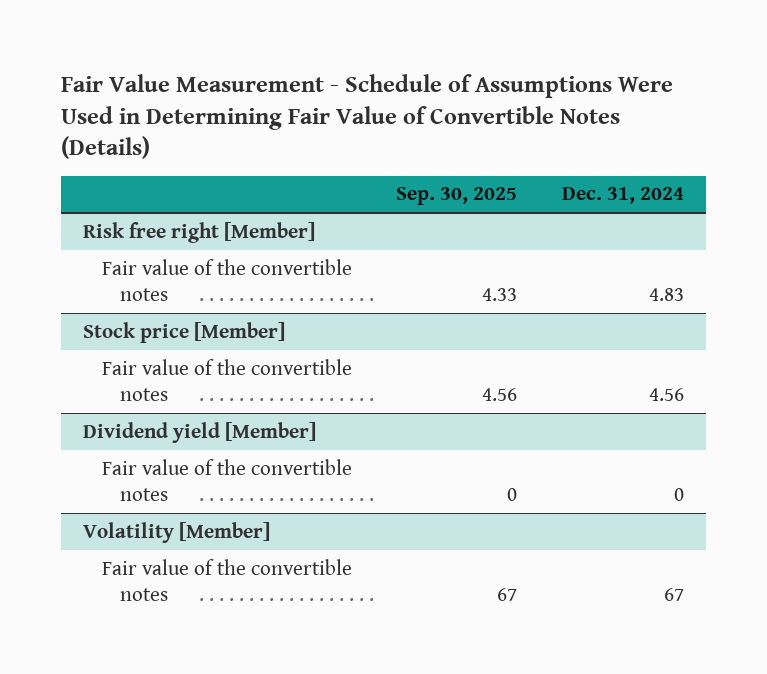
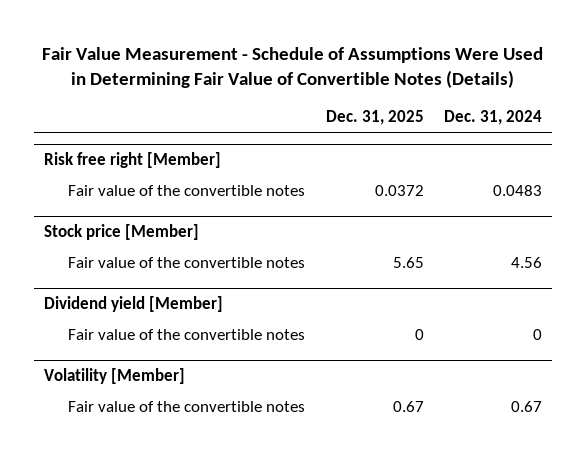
- | Sep. 30, 2025 | Dec. 31, 2024
+ | Dec. 31, 2025 | Dec. 31, 2024
@ Risk free right [Member]
- Fair value of the convertible notes | 4.33 | 4.83
+ Fair value of the convertible notes | 0.0372 | 0.0483
@ Volatility [Member]
- Fair value of the convertible notes | 67 | 67
+ Fair value of the convertible notes | 0.67 | 0.67

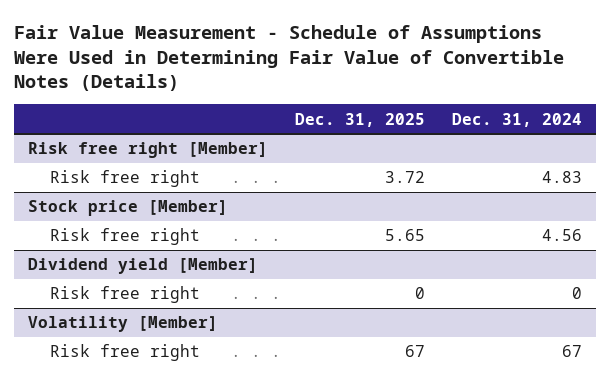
@ Risk free right [Member]
- Fair value of the convertible notes | 0.0372 | 0.0483
+ Risk free right | 3.72 | 4.83
@ Stock price [Member]
- Fair value of the convertible notes | 5.65 | 4.56
+ Risk free right | 5.65 | 4.56
@ Dividend yield [Member]
- Fair value of the convertible notes | 0 | 0
+ Risk free right | 0 | 0
@ Volatility [Member]
- Fair value of the convertible notes | 0.67 | 0.67
+ Risk free right | 67 | 67

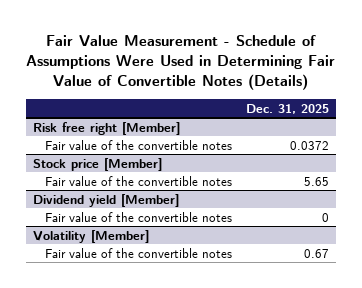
- | Dec. 31, 2025 | Dec. 31, 2024
+ | Dec. 31, 2025
@ Risk free right [Member]
- Risk free right | 3.72 | 4.83
+ Fair value of the convertible notes | 0.0372
@ Stock price [Member]
- Risk free right | 5.65 | 4.56
+ Fair value of the convertible notes | 5.65
@ Dividend yield [Member]
- Risk free right | 0 | 0
+ Fair value of the convertible notes | 0
@ Volatility [Member]
- Risk free right | 67 | 67
+ Fair value of the convertible notes | 0.67

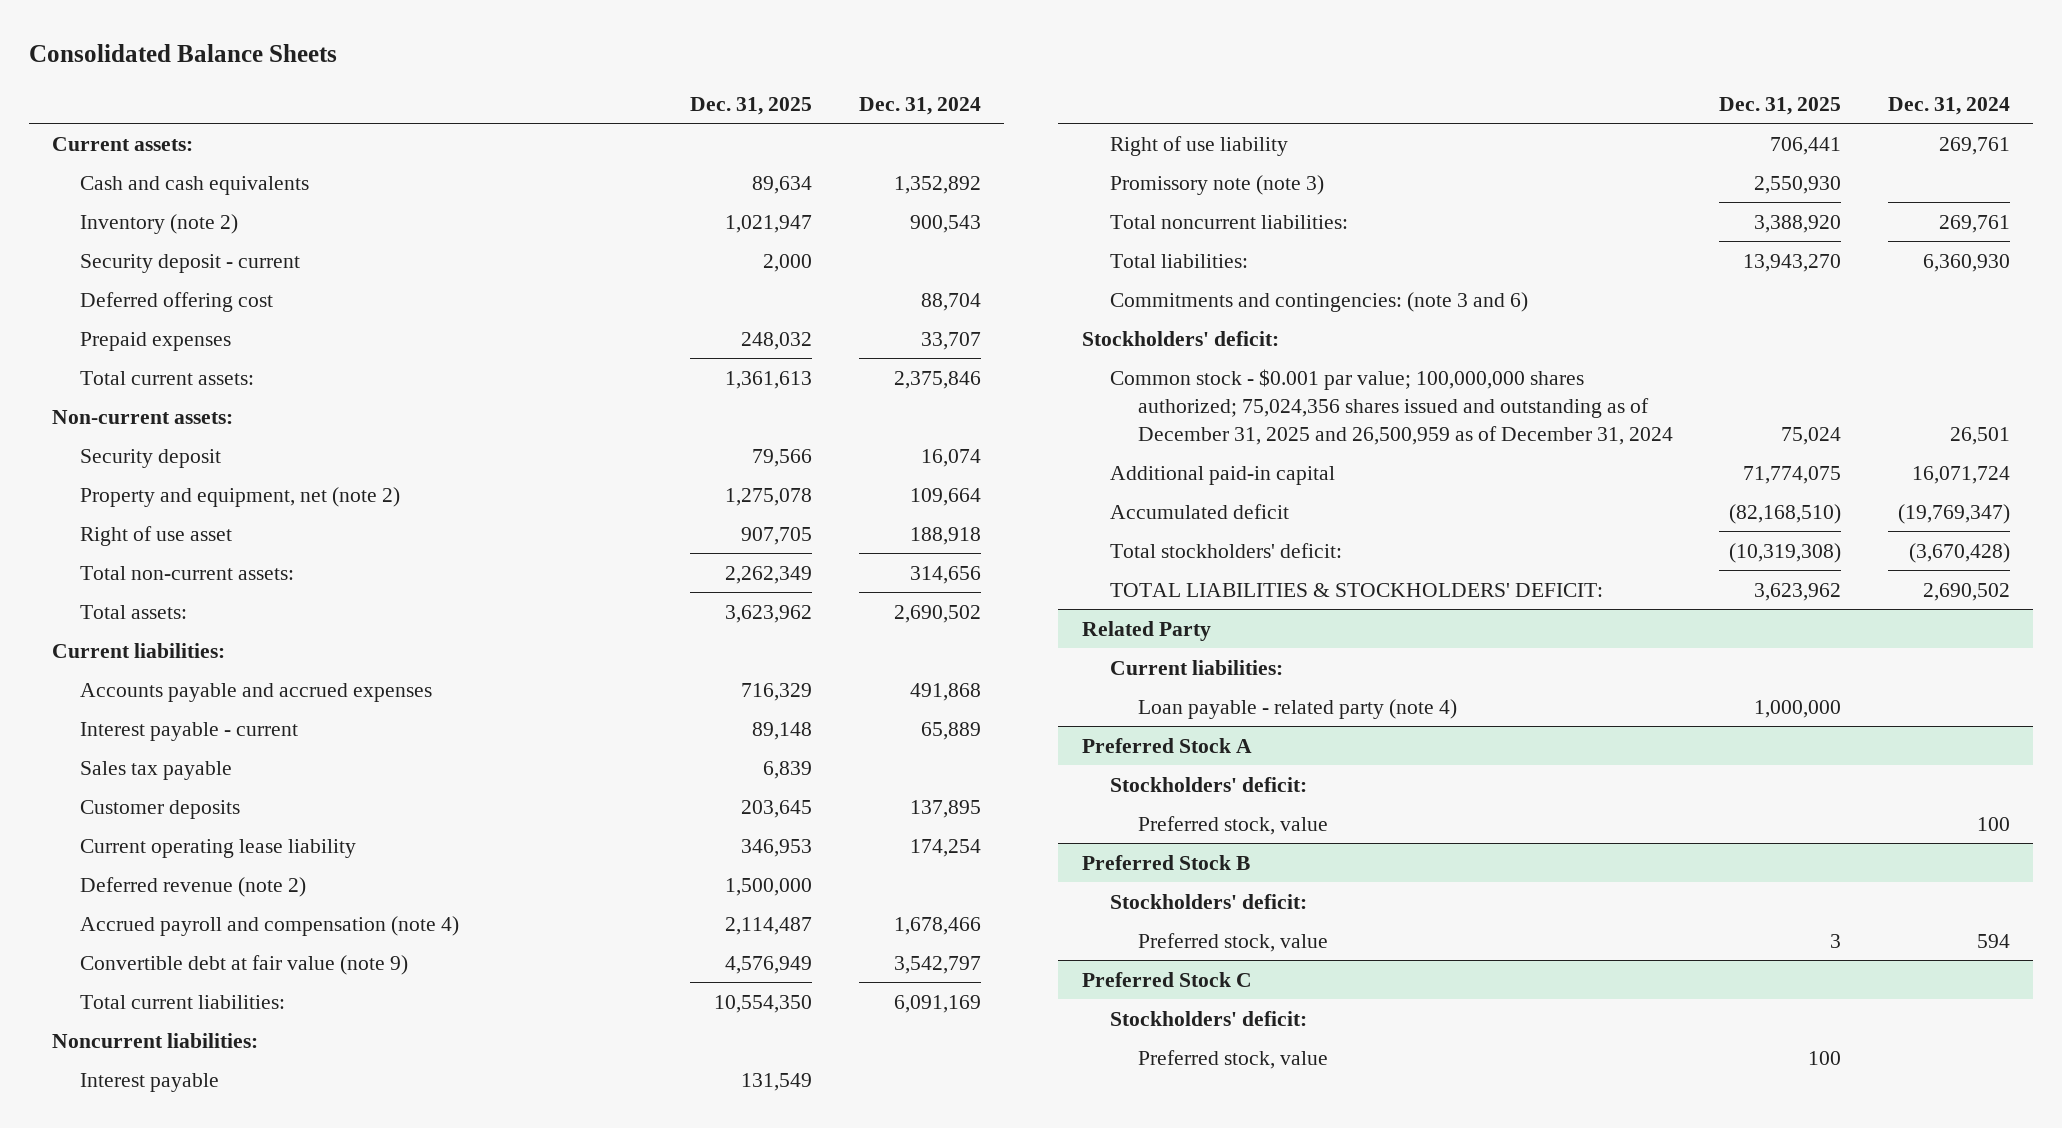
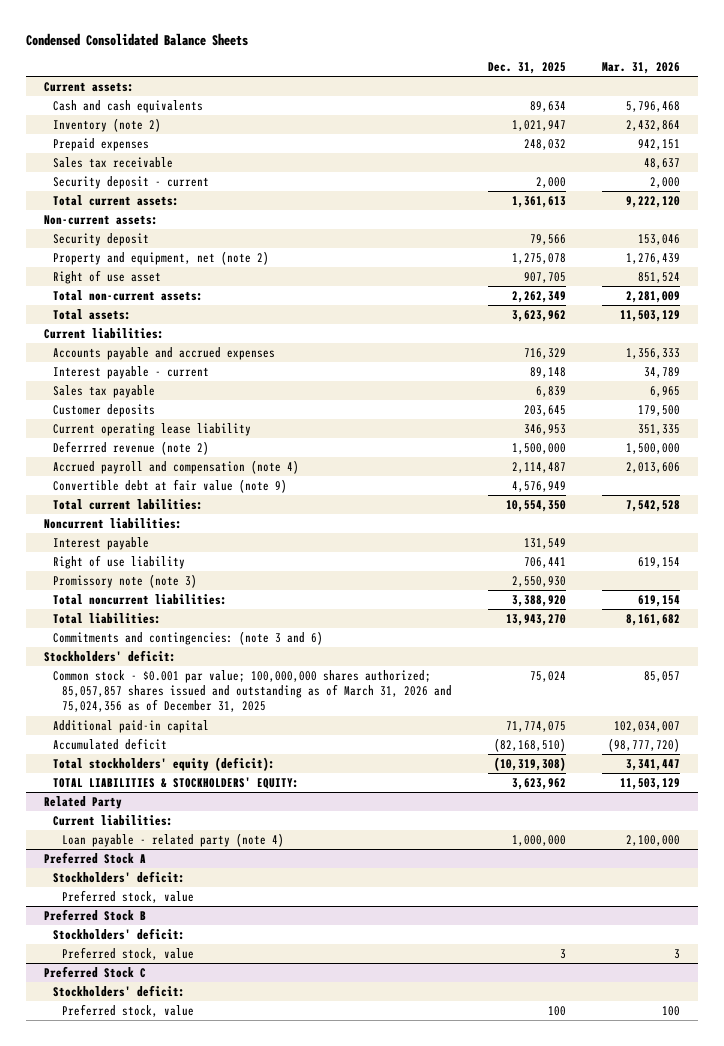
- Consolidated Balance Sheets
+ Condensed Consolidated Balance Sheets
- | Dec. 31, 2025 | Dec. 31, 2024
+ | Dec. 31, 2025 | Mar. 31, 2026
- Deferred offering cost | | 88,704
+ Sales tax receivable | | 48,637
moved down: Security deposit - current | 2,000 | 2,000
- Deferred revenue (note 2) | 1,500,000 |
+ Deferrred revenue (note 2) | 1,500,000 | 1,500,000
- Total current liabilities: | 10,554,350 | 6,091,169
+ Total current labilities: | 10,554,350 | 7,542,528
- Common stock - $0.001 par value; 100,000,000 shares authorized; 75,024,356 shares issued and outstanding as of December 31, 2025 and 26,500,959 as of December 31, 2024 | 75,024 | 26,501
+ Common stock - $0.001 par value; 100,000,000 shares authorized; 85,057,857 shares issued and outstanding as of March 31, 2026 and 75,024,356 as of December 31, 2025 | 75,024 | 85,057
- Total stockholders' deficit: | (10,319,308) | (3,670,428)
- TOTAL LIABILITIES & STOCKHOLDERS' DEFICIT: | 3,623,962 | 2,690,502
+ Total stockholders' equity (deficit): | (10,319,308) | 3,341,447
+ TOTAL LIABILITIES & STOCKHOLDERS' EQUITY: | 3,623,962 | 11,503,129

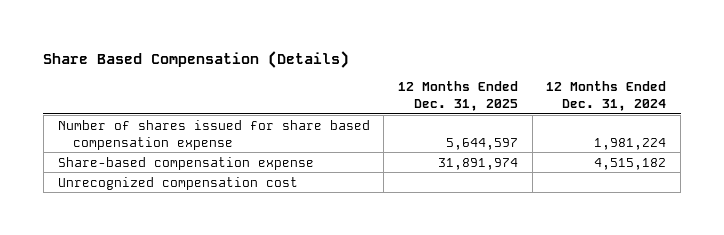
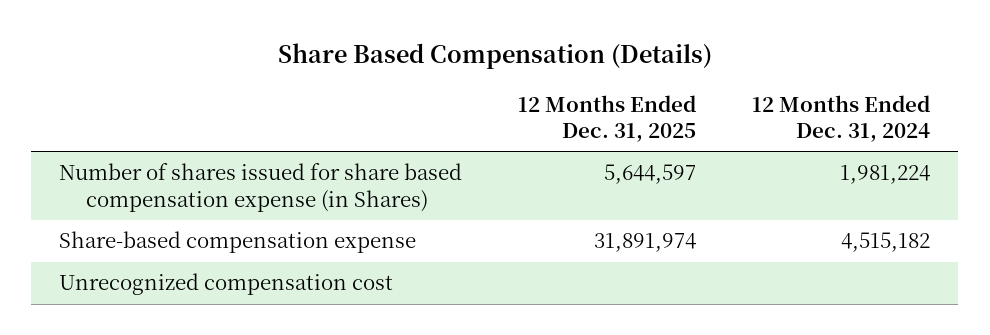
- Number of shares issued for share based compensation expense | 5,644,597 | 1,981,224
+ Number of shares issued for share based compensation expense (in Shares) | 5,644,597 | 1,981,224

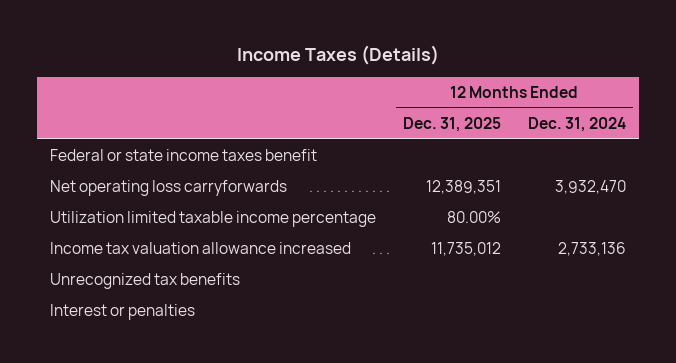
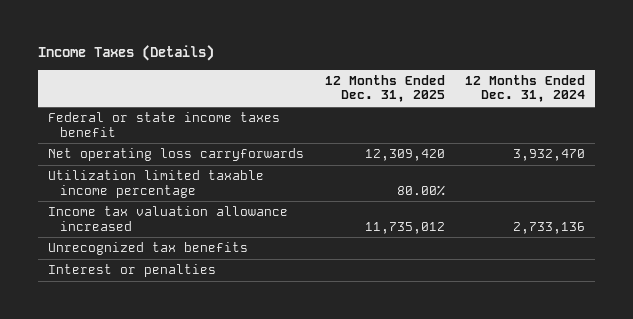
- Net operating loss carryforwards | 12,389,351 | 3,932,470
+ Net operating loss carryforwards | 12,309,420 | 3,932,470

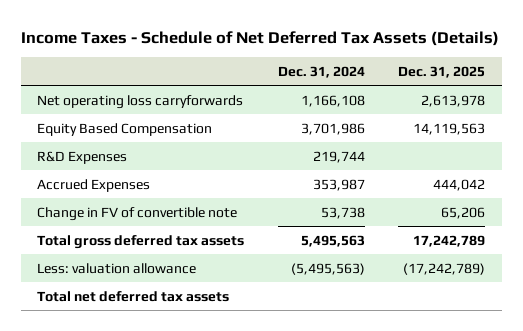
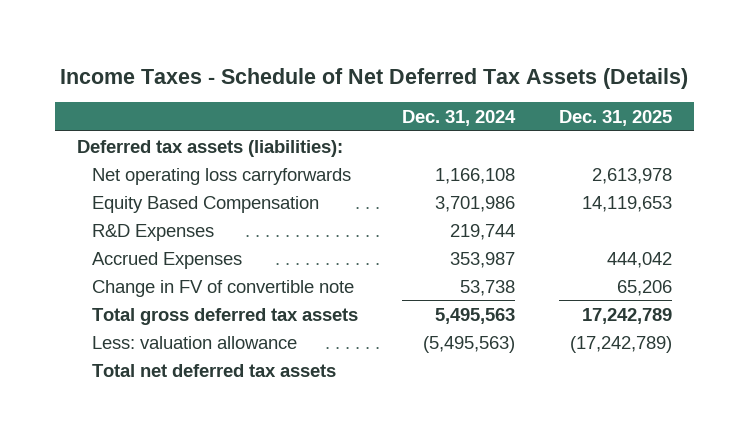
+ Deferred tax assets (liabilities):
- Equity Based Compensation | 3,701,986 | 14,119,563
+ Equity Based Compensation | 3,701,986 | 14,119,653

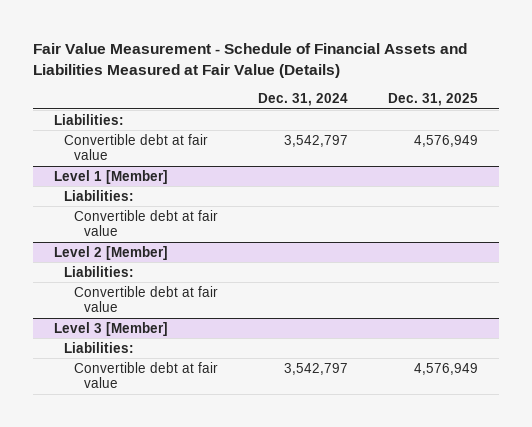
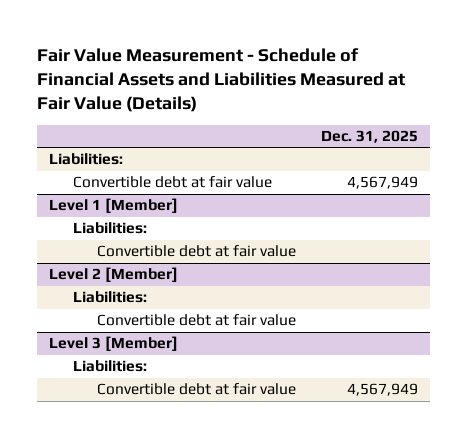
- | Dec. 31, 2024 | Dec. 31, 2025
+ | Dec. 31, 2025
- Convertible debt at fair value | 3,542,797 | 4,576,949
+ Convertible debt at fair value | 4,567,949
@ Level 3 [Member]
- Convertible debt at fair value | 3,542,797 | 4,576,949
+ Convertible debt at fair value | 4,567,949

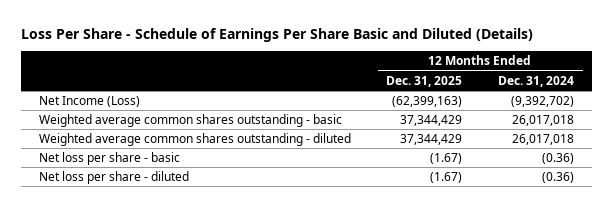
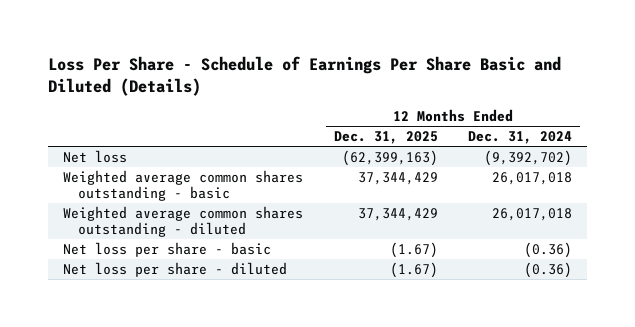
- Net Income (Loss) | (62,399,163) | (9,392,702)
+ Net loss | (62,399,163) | (9,392,702)

